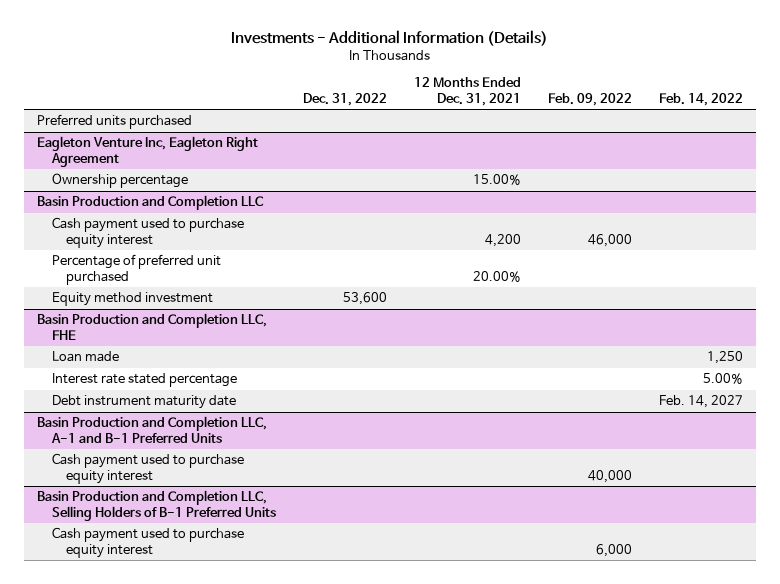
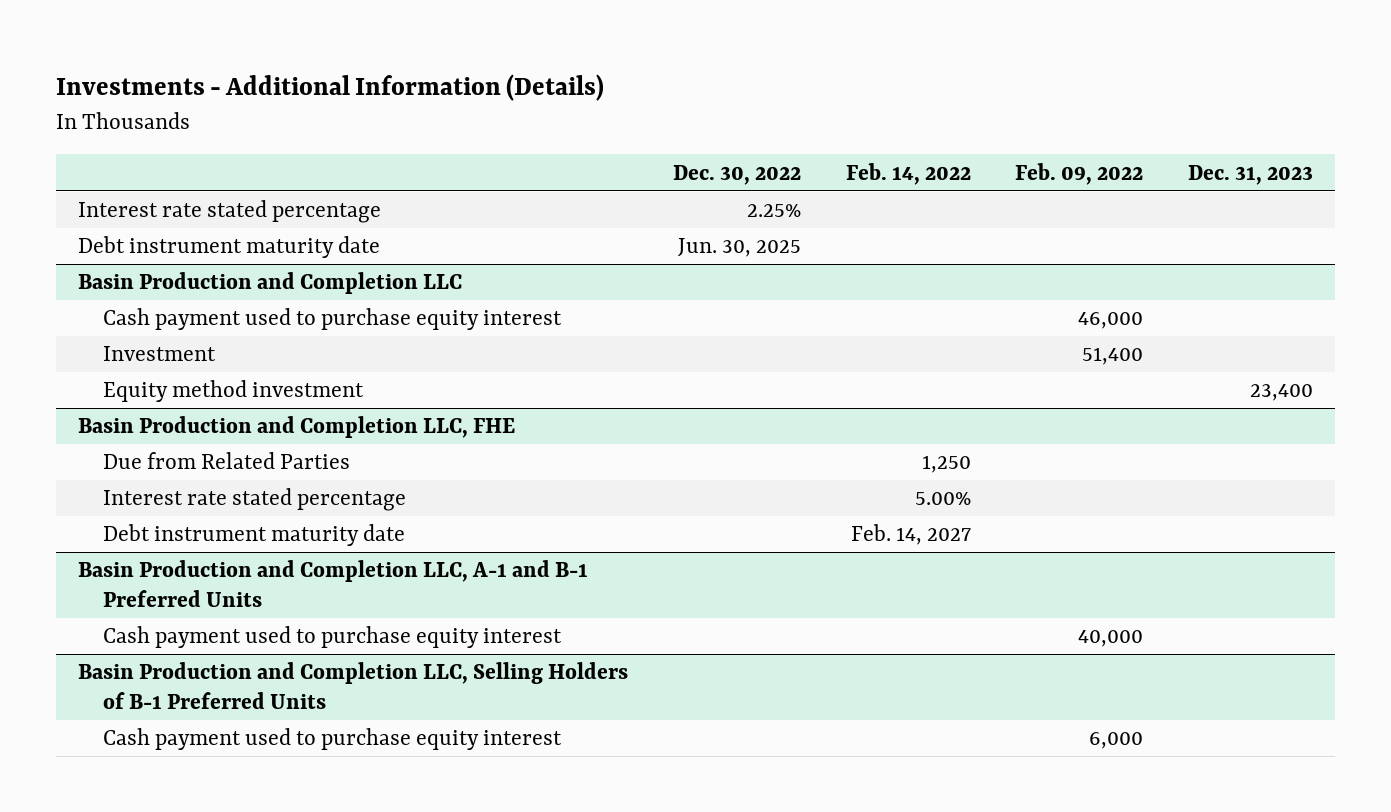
- | Dec. 31, 2022 | 12 Months Ended Dec. 31, 2021 | Feb. 09, 2022 | Feb. 14, 2022
+ | Dec. 30, 2022 | Feb. 14, 2022 | Feb. 09, 2022 | Dec. 31, 2023
- Preferred units purchased
- Eagleton Venture Inc, Eagleton Right Agreement
- Ownership percentage | | 15.00% | |
+ Interest rate stated percentage | 2.25% | | |
+ Debt instrument maturity date | Jun. 30, 2025 | | |
@ Basin Production and Completion LLC
- Percentage of preferred unit purchased | | 20.00% | |
+ Investment | | | 51,400 |
@ Basin Production and Completion LLC, FHE
- Loan made | | | | 1,250
+ Due from Related Parties | | 1,250 | |

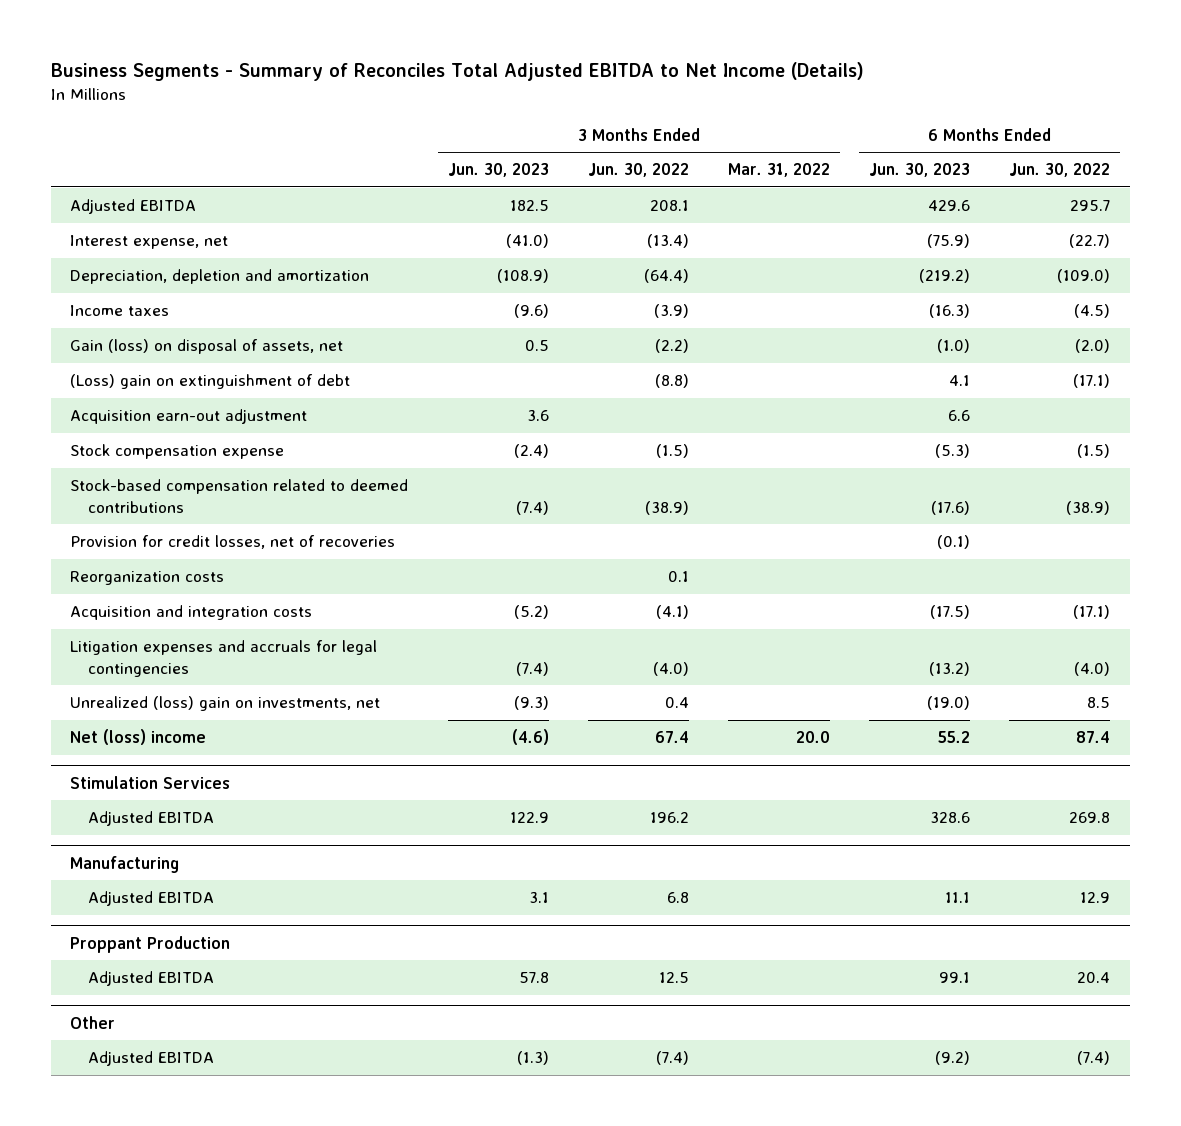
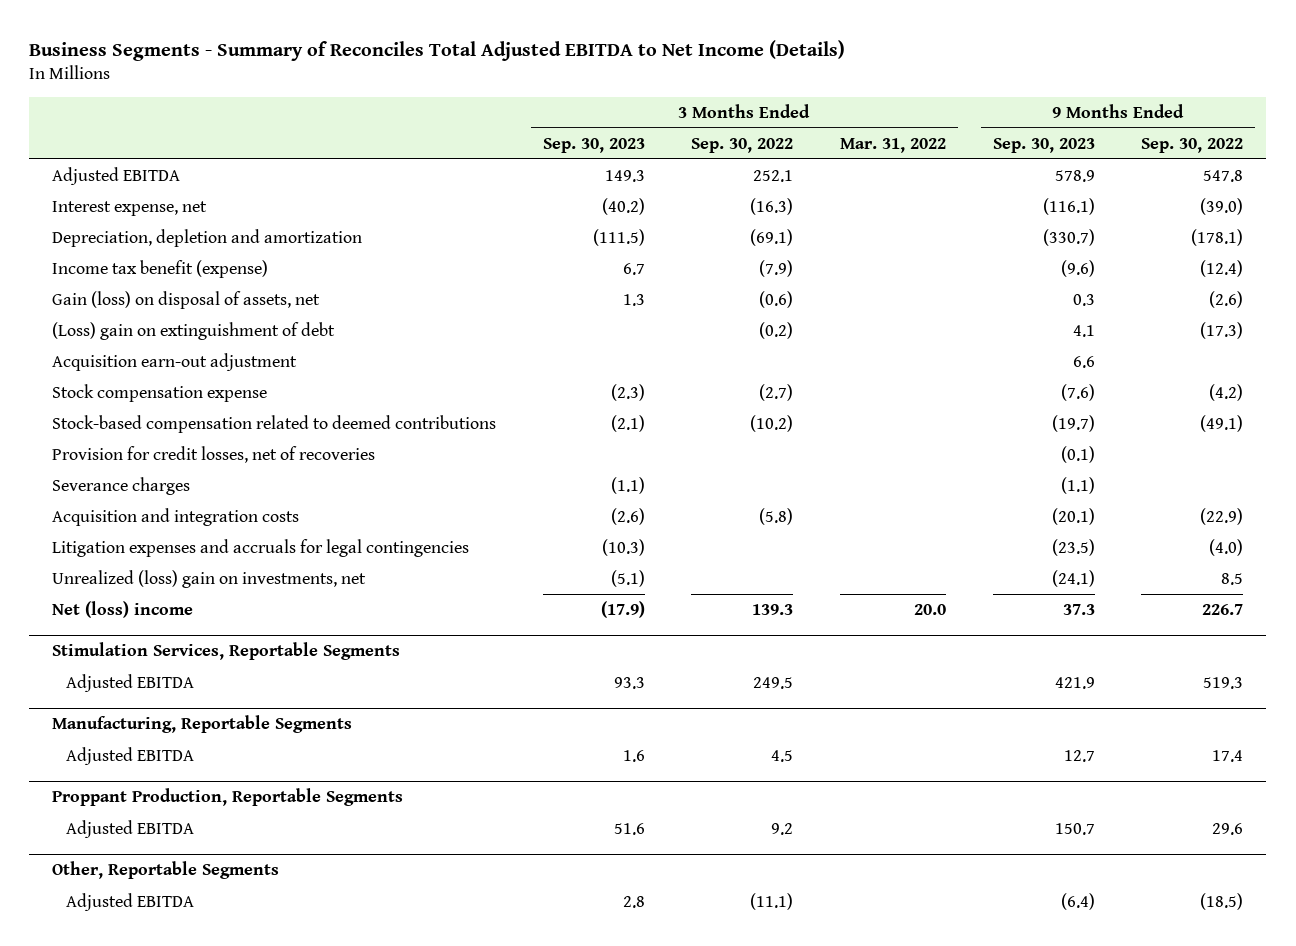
- | 3 Months Ended Jun. 30, 2023 | 3 Months Ended Jun. 30, 2022 | 3 Months Ended Mar. 31, 2022 | 6 Months Ended Jun. 30, 2023 | 6 Months Ended Jun. 30, 2022
+ | 3 Months Ended Sep. 30, 2023 | 3 Months Ended Sep. 30, 2022 | 3 Months Ended Mar. 31, 2022 | 9 Months Ended Sep. 30, 2023 | 9 Months Ended Sep. 30, 2022
- Income taxes | (9.6) | (3.9) | | (16.3) | (4.5)
+ Income tax benefit (expense) | 6.7 | (7.9) | | (9.6) | (12.4)
- Reorganization costs | | 0.1 | | |
+ Severance charges | (1.1) | | | (1.1) |
- Stimulation Services
+ Stimulation Services, Reportable Segments
- Manufacturing
+ Manufacturing, Reportable Segments
- Proppant Production
+ Proppant Production, Reportable Segments
- Other
+ Other, Reportable Segments

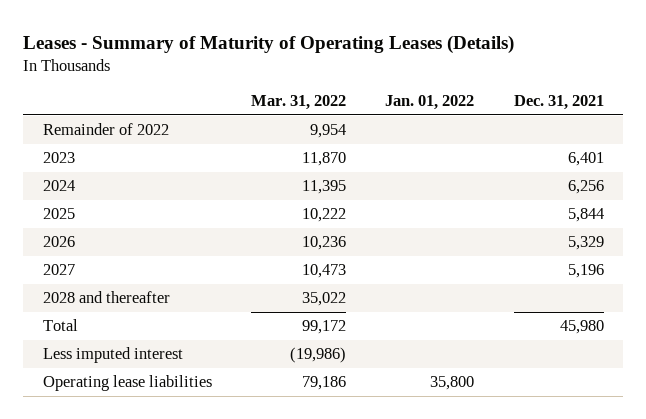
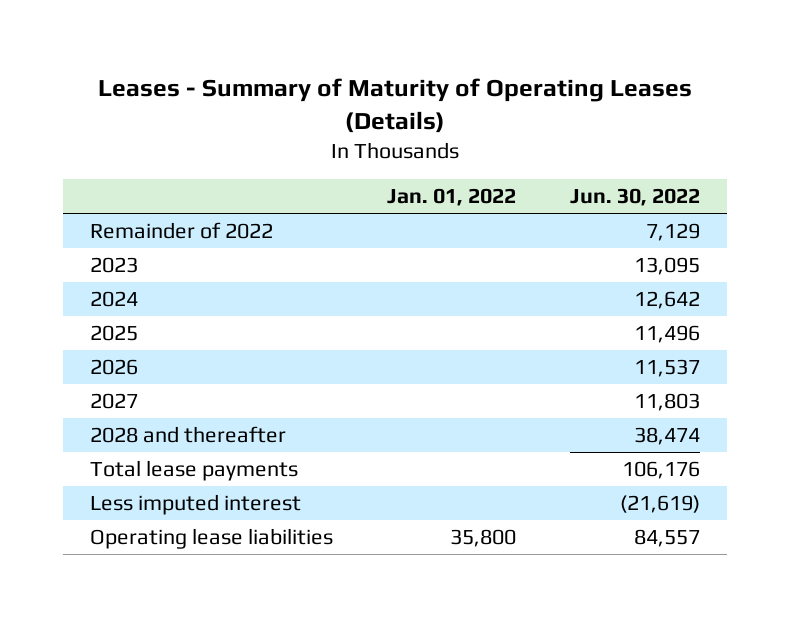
- | Mar. 31, 2022 | Jan. 01, 2022 | Dec. 31, 2021
+ | Jan. 01, 2022 | Jun. 30, 2022
- Total | 99,172 | | 45,980
+ Total lease payments | | 106,176

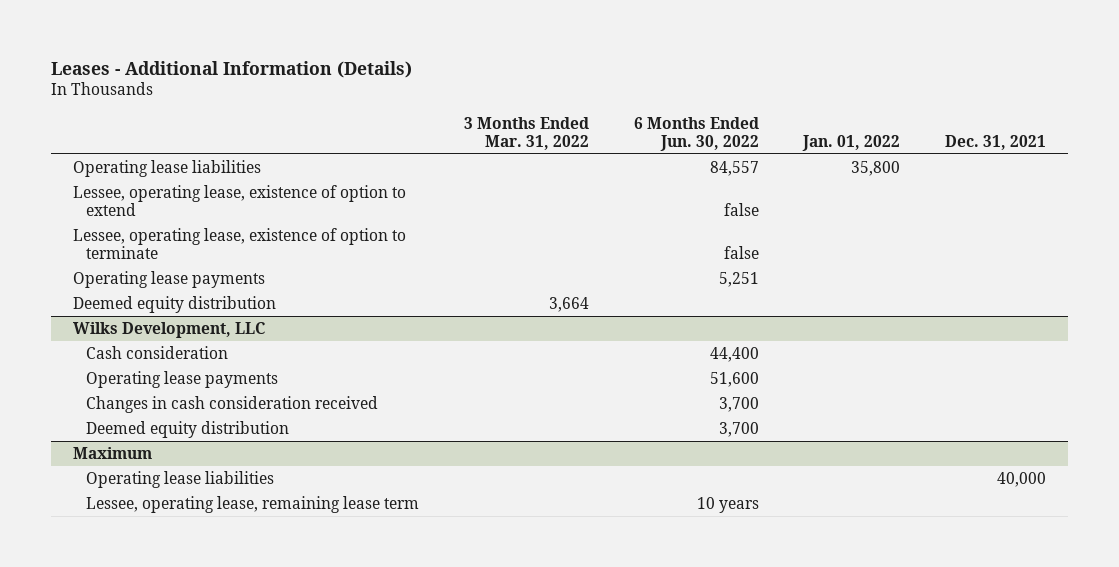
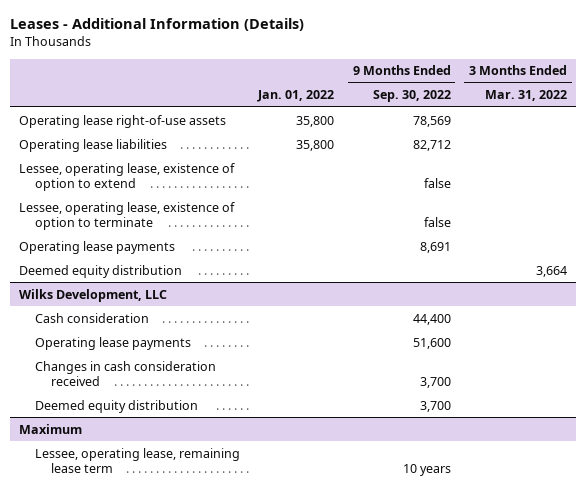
- | 3 Months Ended Mar. 31, 2022 | 6 Months Ended Jun. 30, 2022 | Jan. 01, 2022 | Dec. 31, 2021
+ | Jan. 01, 2022 | 9 Months Ended Sep. 30, 2022 | 3 Months Ended Mar. 31, 2022
+ Operating lease right-of-use assets | 35,800 | 78,569 |
@ Maximum
- Operating lease liabilities | | | | 40,000

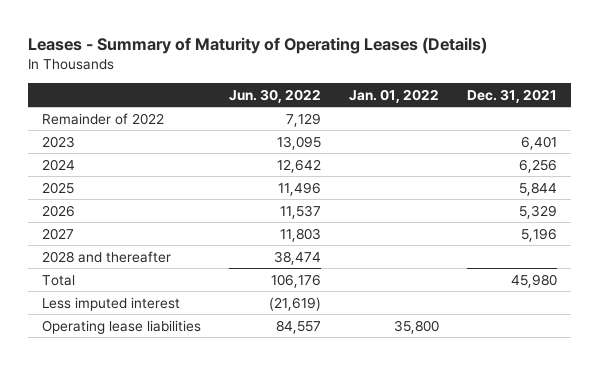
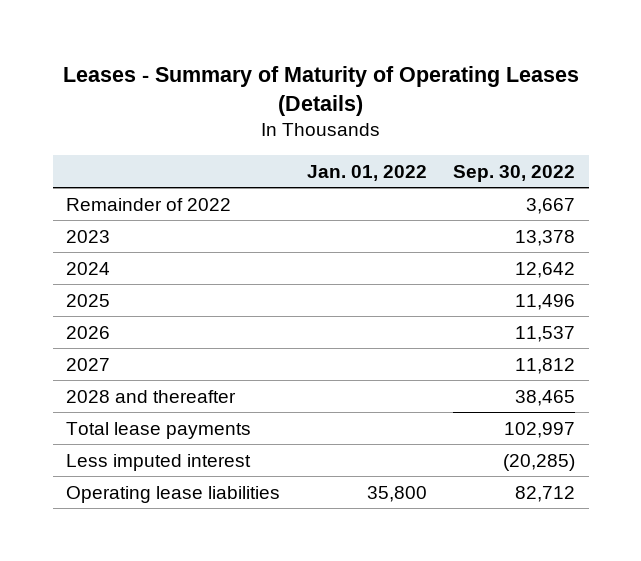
- | Jun. 30, 2022 | Jan. 01, 2022 | Dec. 31, 2021
+ | Jan. 01, 2022 | Sep. 30, 2022
- Total | 106,176 | | 45,980
+ Total lease payments | | 102,997

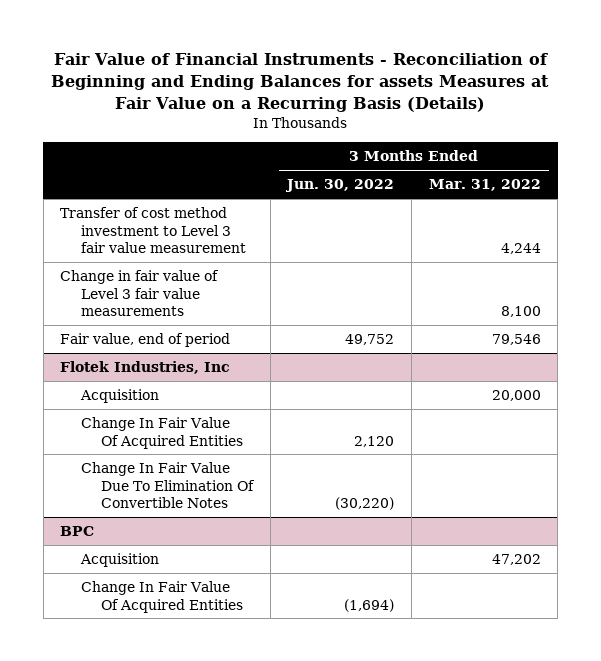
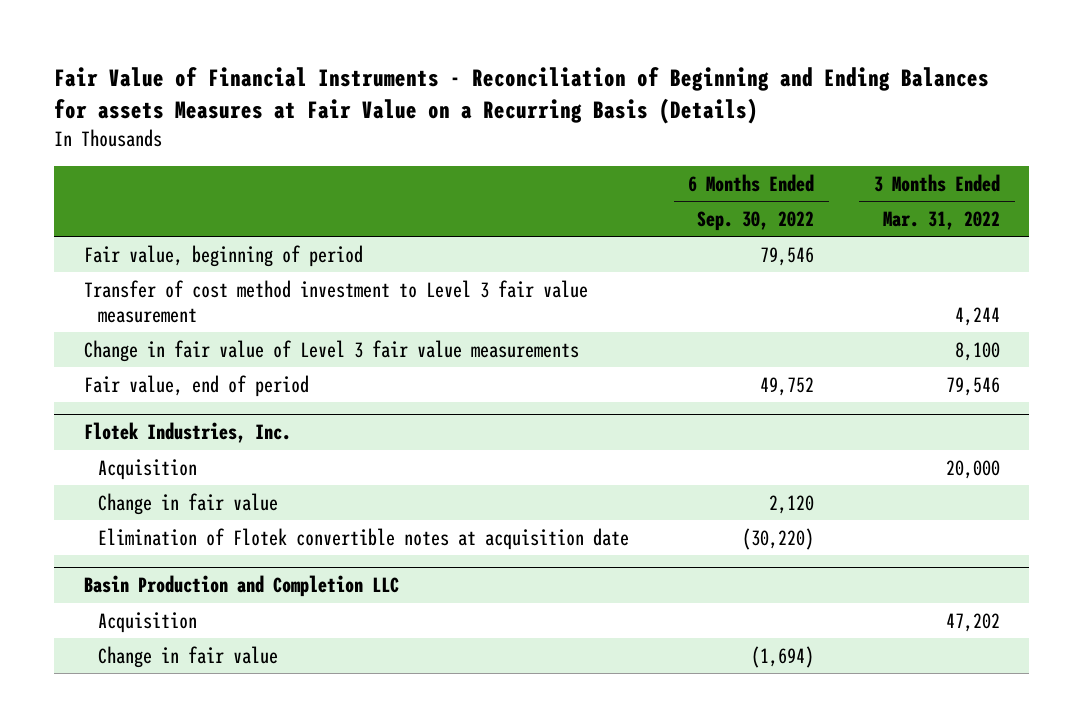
- | 3 Months Ended Jun. 30, 2022 | 3 Months Ended Mar. 31, 2022
+ | 6 Months Ended Sep. 30, 2022 | 3 Months Ended Mar. 31, 2022
+ Fair value, beginning of period | 79,546 |
- Flotek Industries, Inc
+ Flotek Industries, Inc.
- Change In Fair Value Of Acquired Entities | 2,120 |
- Change In Fair Value Due To Elimination Of Convertible Notes | (30,220) |
- BPC
+ Change in fair value | 2,120 |
+ Elimination of Flotek convertible notes at acquisition date | (30,220) |
+ Basin Production and Completion LLC
- Change In Fair Value Of Acquired Entities | (1,694) |
+ Change in fair value | (1,694) |

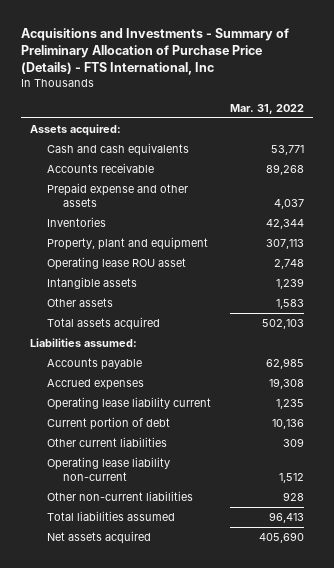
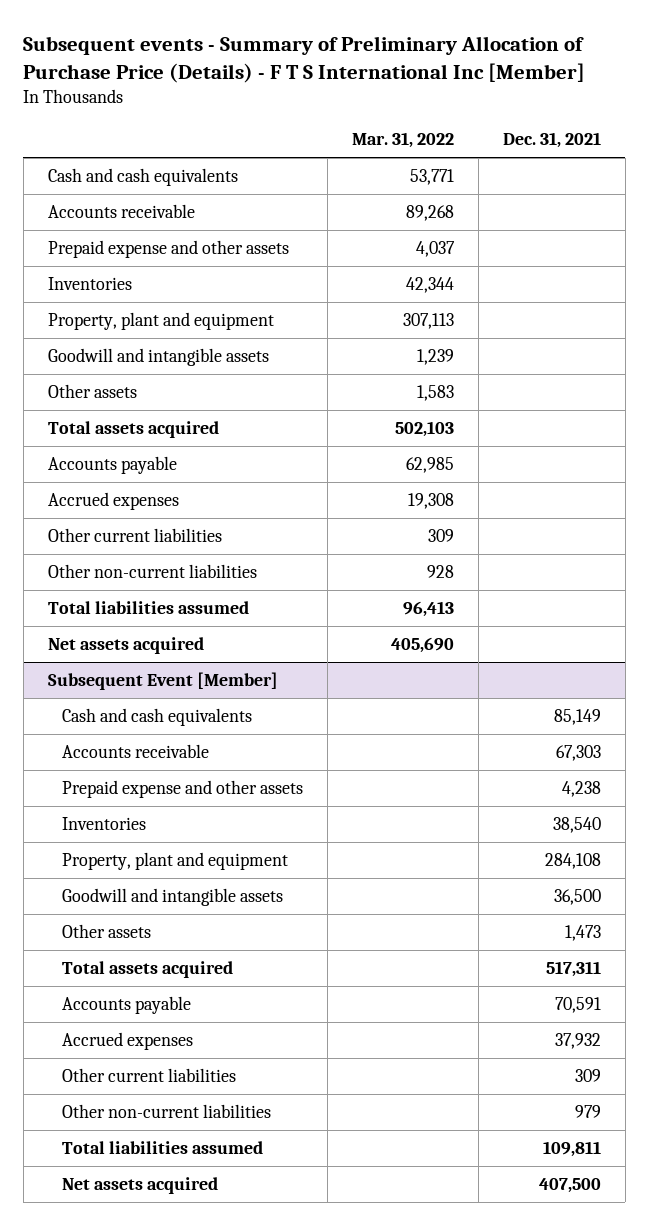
- Acquisitions and Investments - Summary of Preliminary Allocation of Purchase Price (Details) - FTS International, Inc
+ Subsequent events - Summary of Preliminary Allocation of Purchase Price (Details) - F T S International Inc [Member]
- | Mar. 31, 2022
+ | Mar. 31, 2022 | Dec. 31, 2021
- Assets acquired:
- Operating lease ROU asset | 2,748
- Intangible assets | 1,239
+ Goodwill and intangible assets | 1,239 |
- Liabilities assumed:
- Operating lease liability current | 1,235
- Current portion of debt | 10,136
- Operating lease liability non-current | 1,512
+ Subsequent Event [Member]
+ Cash and cash equivalents | | 85,149
+ Accounts receivable | | 67,303
+ Prepaid expense and other assets | | 4,238
+ Inventories | | 38,540
+ Property, plant and equipment | | 284,108
+ Goodwill and intangible assets | | 36,500
+ Other assets | | 1,473
+ Total assets acquired | | 517,311
+ Accounts payable | | 70,591
+ Accrued expenses | | 37,932
+ Other current liabilities | | 309
+ Other non-current liabilities | | 979
+ Total liabilities assumed | | 109,811
+ Net assets acquired | | 407,500

